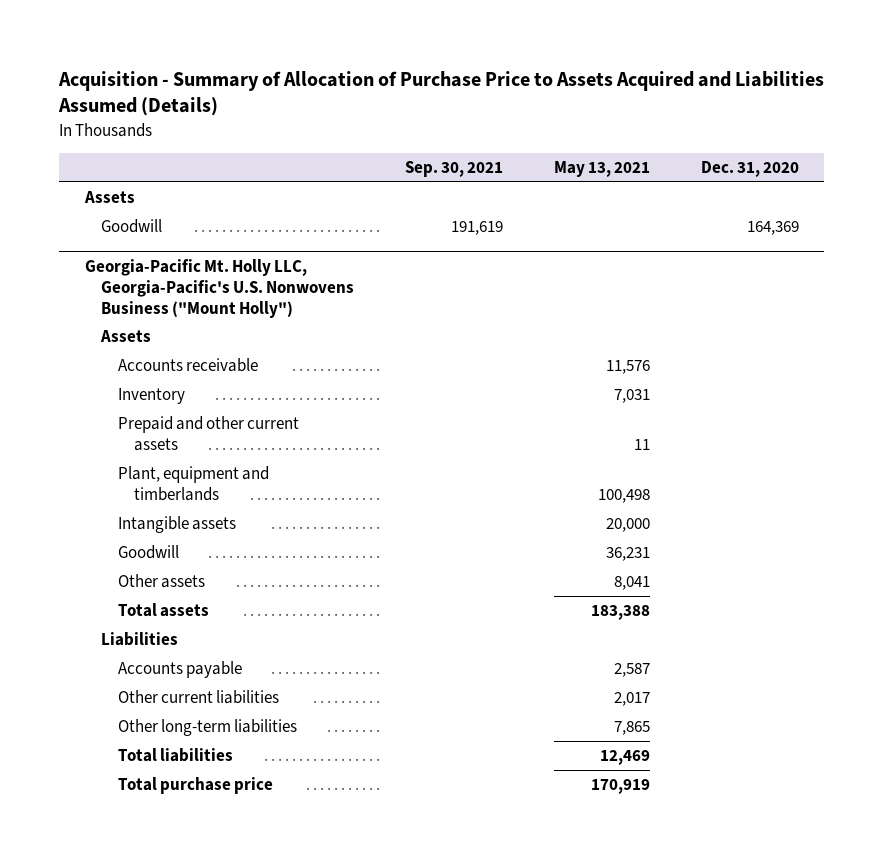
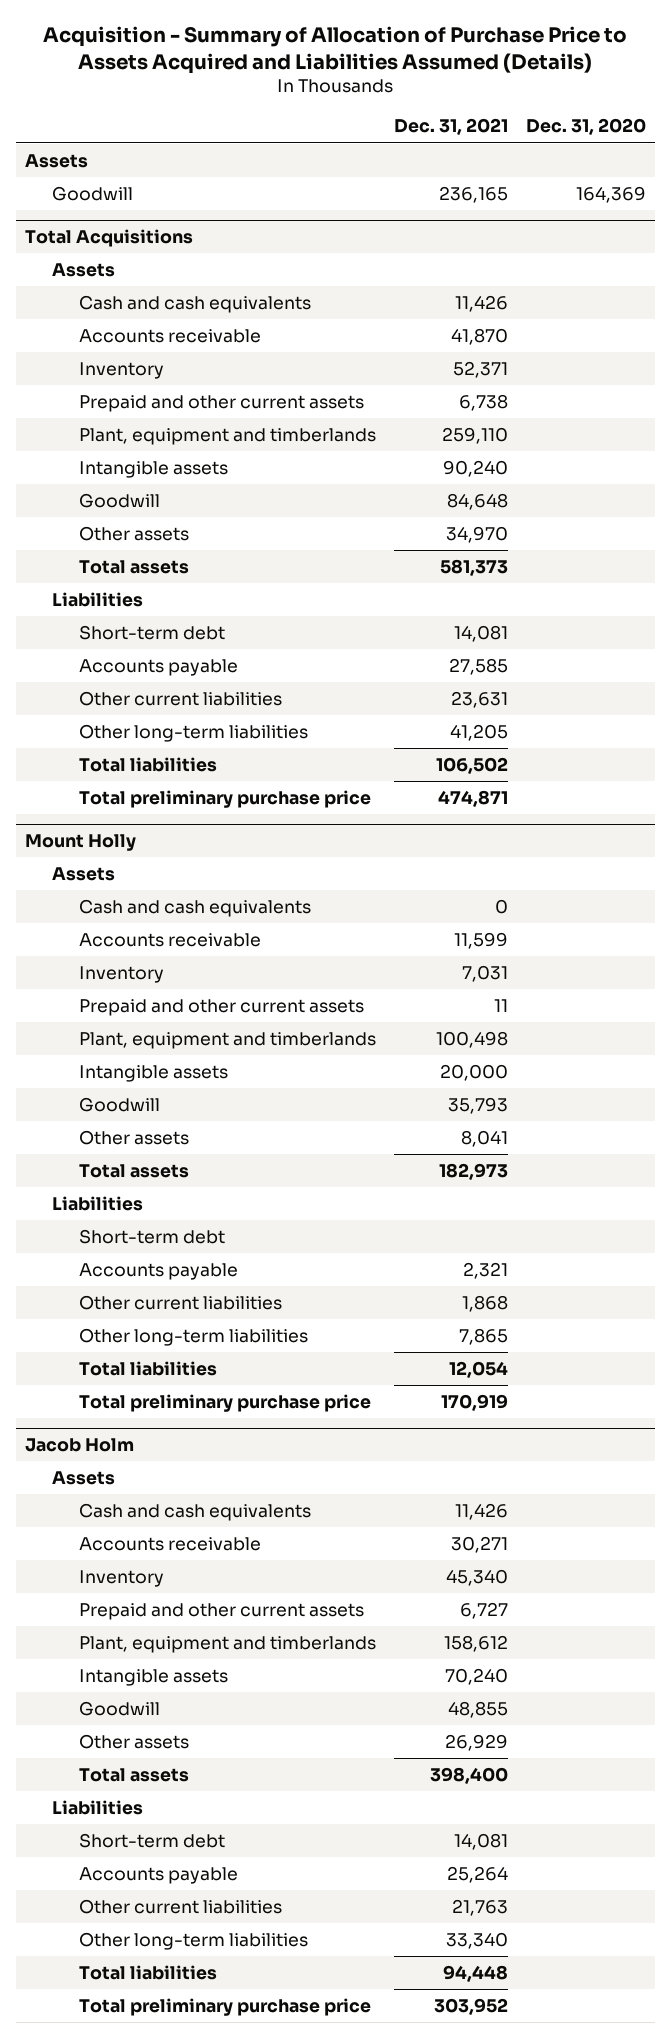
- | Sep. 30, 2021 | May 13, 2021 | Dec. 31, 2020
+ | Dec. 31, 2021 | Dec. 31, 2020
- Georgia-Pacific Mt. Holly LLC, Georgia-Pacific's U.S. Nonwovens Business ("Mount Holly")
+ Total Acquisitions
+ Assets
+ Cash and cash equivalents | 11,426 |
+ Accounts receivable | 41,870 |
+ Inventory | 52,371 |
+ Prepaid and other current assets | 6,738 |
+ Plant, equipment and timberlands | 259,110 |
+ Intangible assets | 90,240 |
+ Goodwill | 84,648 |
+ Other assets | 34,970 |
+ Total assets | 581,373 |
+ Liabilities
+ Short-term debt | 14,081 |
+ Accounts payable | 27,585 |
+ Other current liabilities | 23,631 |
+ Other long-term liabilities | 41,205 |
+ Total liabilities | 106,502 |
+ Total preliminary purchase price | 474,871 |
+ Mount Holly
+ Cash and cash equivalents | 0 |
+ Short-term debt
- Total purchase price | | 170,919 |
+ Total preliminary purchase price | 170,919 |
+ Jacob Holm
+ Assets
+ Cash and cash equivalents | 11,426 |
+ Accounts receivable | 30,271 |
+ Inventory | 45,340 |
+ Prepaid and other current assets | 6,727 |
+ Plant, equipment and timberlands | 158,612 |
+ Intangible assets | 70,240 |
+ Goodwill | 48,855 |
+ Other assets | 26,929 |
+ Total assets | 398,400 |
+ Liabilities
+ Short-term debt | 14,081 |
+ Accounts payable | 25,264 |
+ Other current liabilities | 21,763 |
+ Other long-term liabilities | 33,340 |
+ Total liabilities | 94,448 |
+ Total preliminary purchase price | 303,952 |

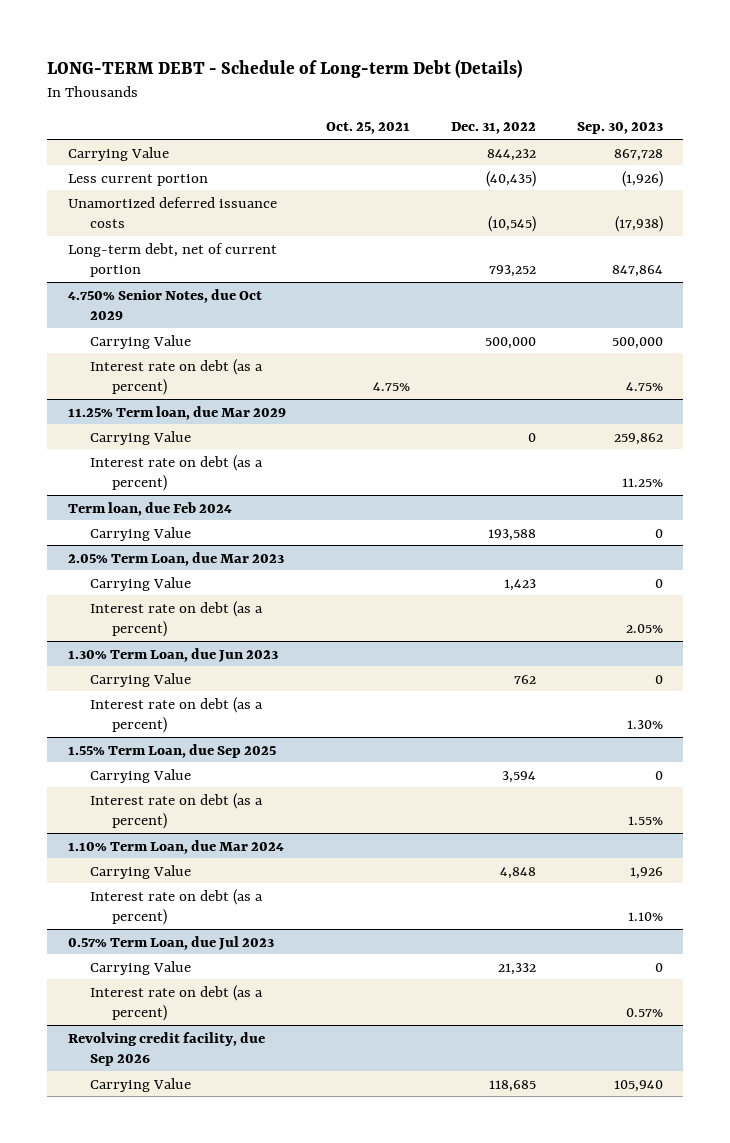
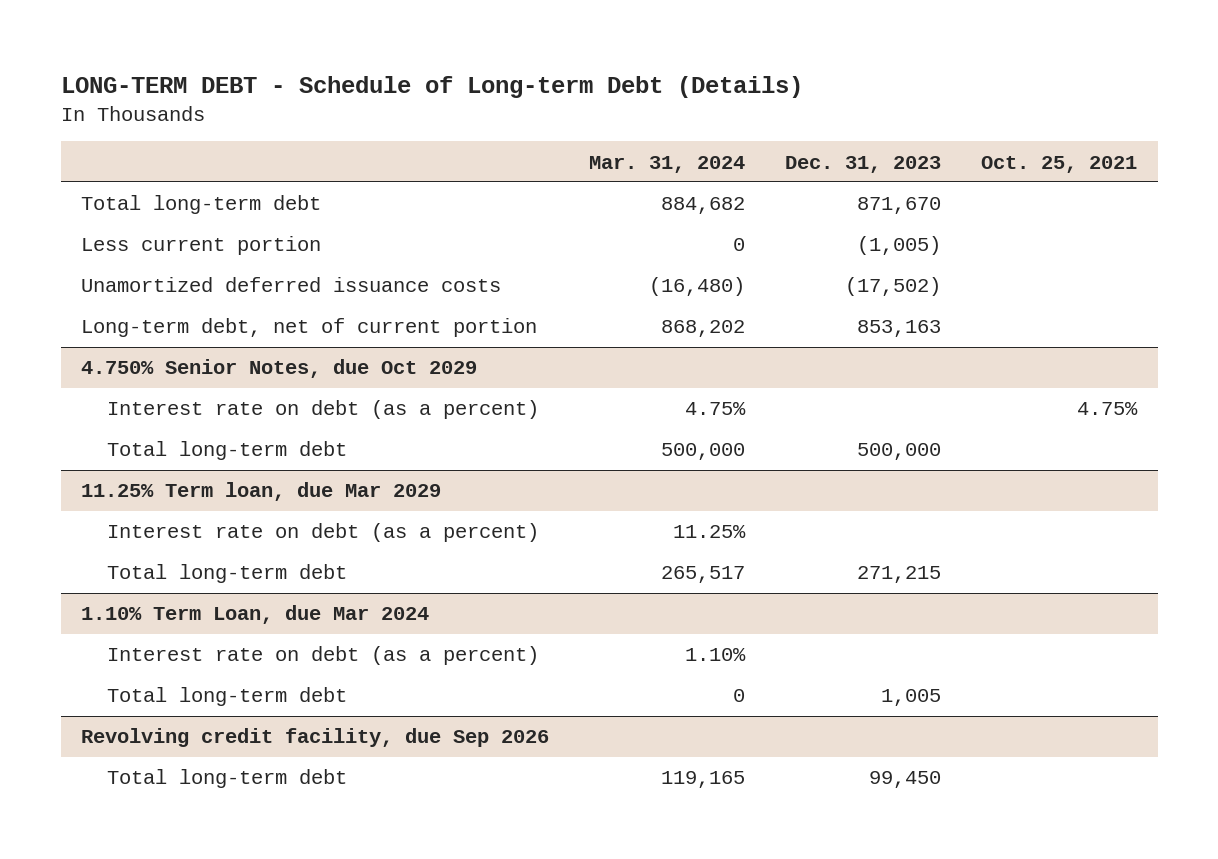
- | Oct. 25, 2021 | Dec. 31, 2022 | Sep. 30, 2023
+ | Mar. 31, 2024 | Dec. 31, 2023 | Oct. 25, 2021
- Carrying Value | | 844,232 | 867,728
+ Total long-term debt | 884,682 | 871,670 |
@ 4.750% Senior Notes, due Oct 2029
- Carrying Value | | 500,000 | 500,000
+ Total long-term debt | 500,000 | 500,000 |
@ 11.25% Term loan, due Mar 2029
- Carrying Value | | 0 | 259,862
- Term loan, due Feb 2024
- Carrying Value | | 193,588 | 0
- 2.05% Term Loan, due Mar 2023
- Carrying Value | | 1,423 | 0
- Interest rate on debt (as a percent) | | | 2.05%
- 1.30% Term Loan, due Jun 2023
- Carrying Value | | 762 | 0
- Interest rate on debt (as a percent) | | | 1.30%
- 1.55% Term Loan, due Sep 2025
- Carrying Value | | 3,594 | 0
- Interest rate on debt (as a percent) | | | 1.55%
@ 11.25% Term loan, due Mar 2029
+ Total long-term debt | 265,517 | 271,215 |
@ 1.10% Term Loan, due Mar 2024
- Carrying Value | | 4,848 | 1,926
- 0.57% Term Loan, due Jul 2023
- Carrying Value | | 21,332 | 0
- Interest rate on debt (as a percent) | | | 0.57%
@ 1.10% Term Loan, due Mar 2024
+ Total long-term debt | 0 | 1,005 |
@ Revolving credit facility, due Sep 2026
- Carrying Value | | 118,685 | 105,940
+ Total long-term debt | 119,165 | 99,450 |

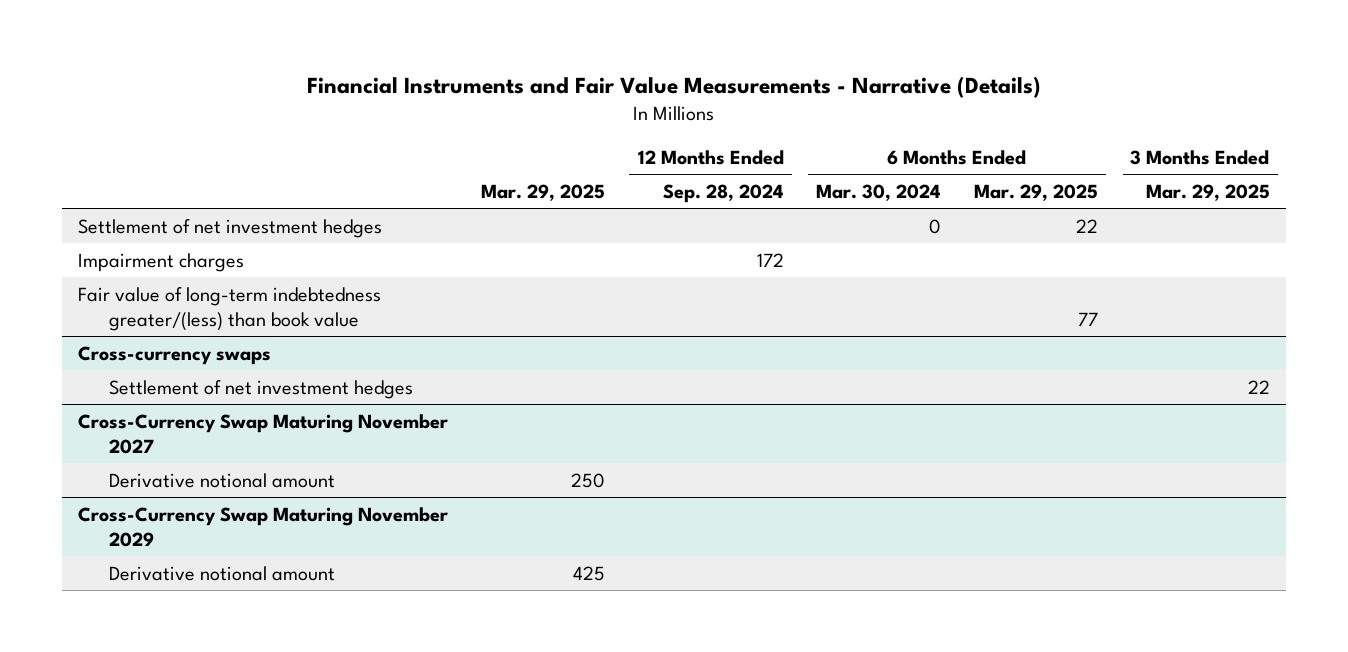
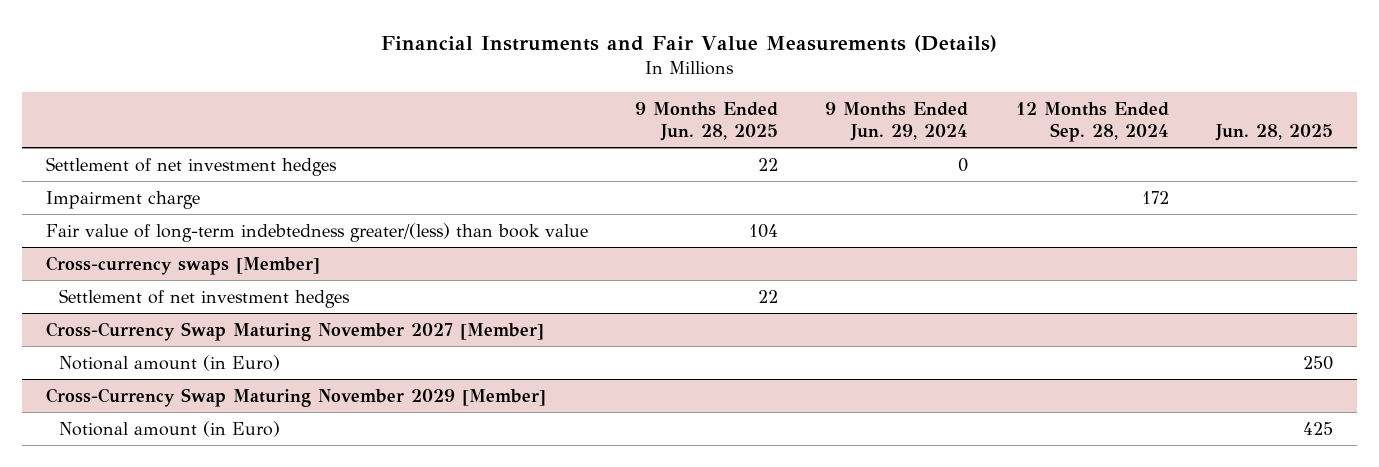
- Financial Instruments and Fair Value Measurements - Narrative (Details)
+ Financial Instruments and Fair Value Measurements (Details)
- | Mar. 29, 2025 | 12 Months Ended Sep. 28, 2024 | 6 Months Ended Mar. 30, 2024 | 6 Months Ended Mar. 29, 2025 | 3 Months Ended Mar. 29, 2025
+ | 9 Months Ended Jun. 28, 2025 | 9 Months Ended Jun. 29, 2024 | 12 Months Ended Sep. 28, 2024 | Jun. 28, 2025
- Impairment charges | | 172 | | |
+ Impairment charge | | | 172 |
- Cross-currency swaps
+ Cross-currency swaps [Member]
- Cross-Currency Swap Maturing November 2027
- Derivative notional amount | 250 | | | |
- Cross-Currency Swap Maturing November 2029
- Derivative notional amount | 425 | | | |
+ Cross-Currency Swap Maturing November 2027 [Member]
+ Notional amount (in Euro) | | | | 250
+ Cross-Currency Swap Maturing November 2029 [Member]
+ Notional amount (in Euro) | | | | 425

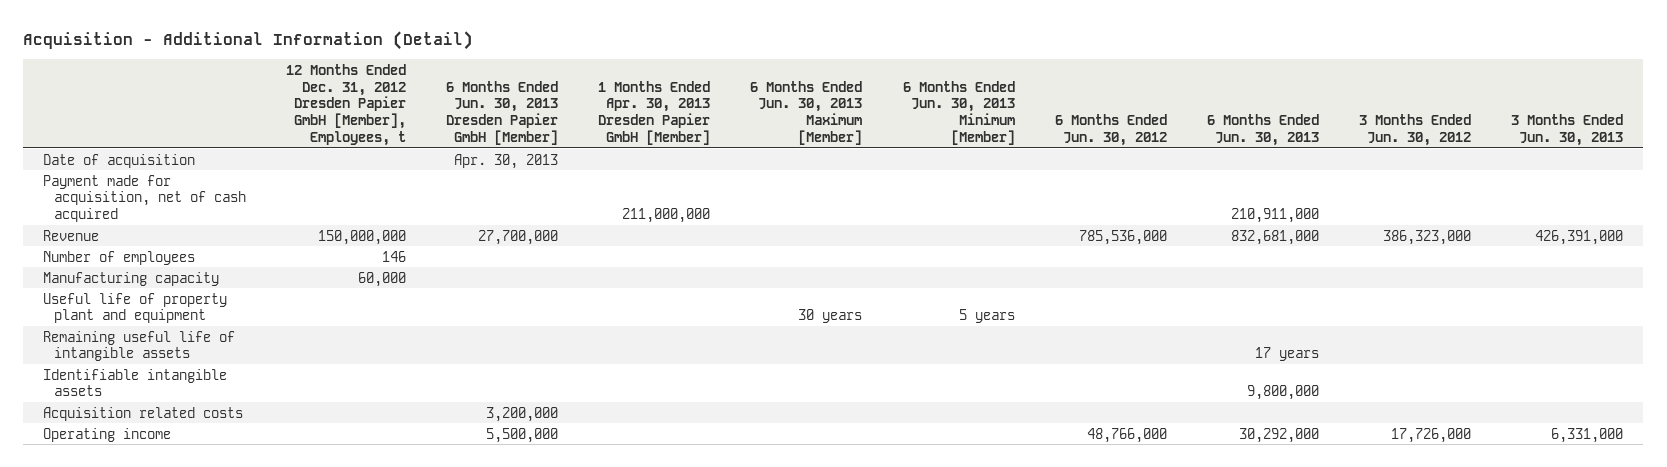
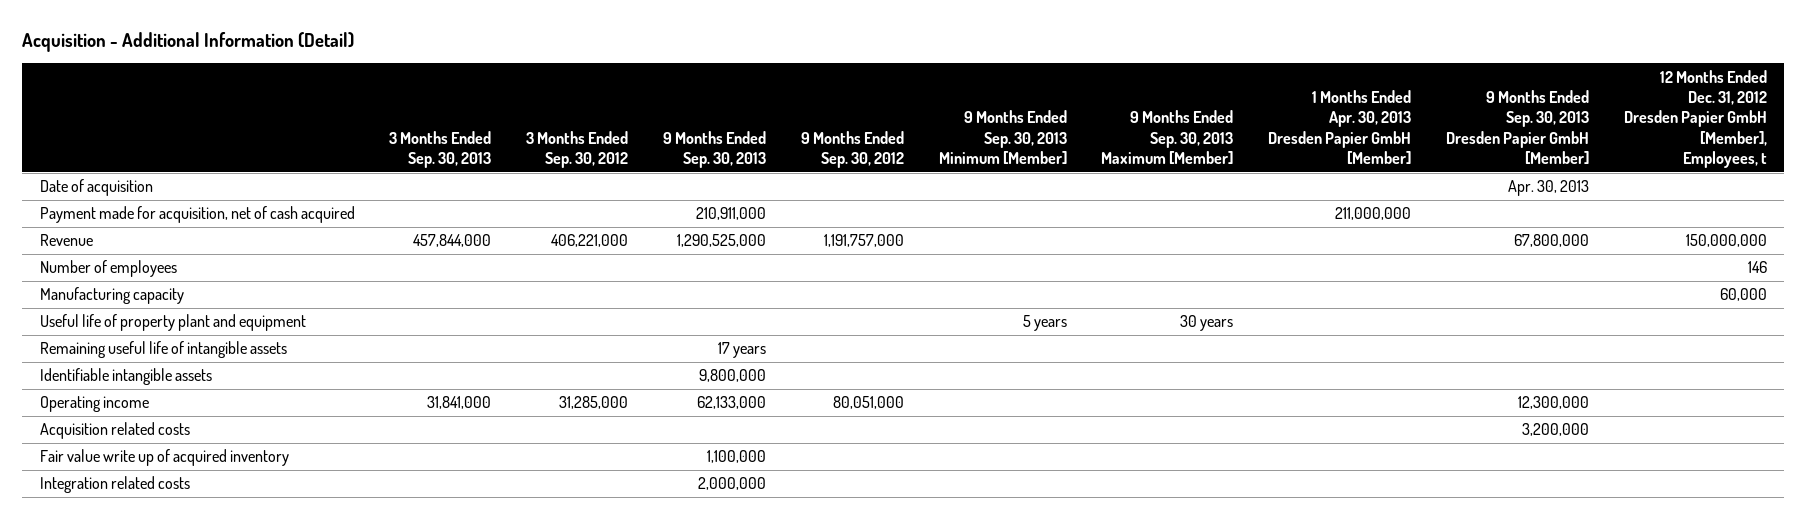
- | 12 Months Ended Dec. 31, 2012 Dresden Papier GmbH [Member], Employees, t | 6 Months Ended Jun. 30, 2013 Dresden Papier GmbH [Member] | 1 Months Ended Apr. 30, 2013 Dresden Papier GmbH [Member] | 6 Months Ended Jun. 30, 2013 Maximum [Member] | 6 Months Ended Jun. 30, 2013 Minimum [Member] | 6 Months Ended Jun. 30, 2012 | 6 Months Ended Jun. 30, 2013 | 3 Months Ended Jun. 30, 2012 | 3 Months Ended Jun. 30, 2013
+ | 3 Months Ended Sep. 30, 2013 | 3 Months Ended Sep. 30, 2012 | 9 Months Ended Sep. 30, 2013 | 9 Months Ended Sep. 30, 2012 | 9 Months Ended Sep. 30, 2013 Minimum [Member] | 9 Months Ended Sep. 30, 2013 Maximum [Member] | 1 Months Ended Apr. 30, 2013 Dresden Papier GmbH [Member] | 9 Months Ended Sep. 30, 2013 Dresden Papier GmbH [Member] | 12 Months Ended Dec. 31, 2012 Dresden Papier GmbH [Member], Employees, t
moved down: Acquisition related costs | | | | | | | | 3,200,000 |
+ Fair value write up of acquired inventory | | | 1,100,000 | | | | | |
+ Integration related costs | | | 2,000,000 | | | | | |

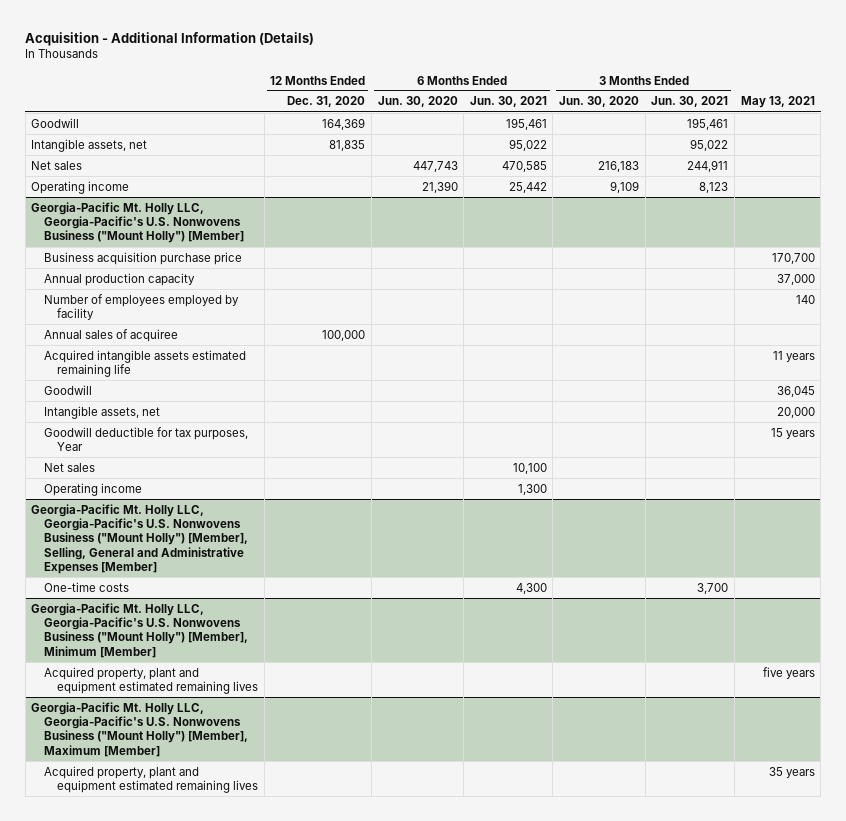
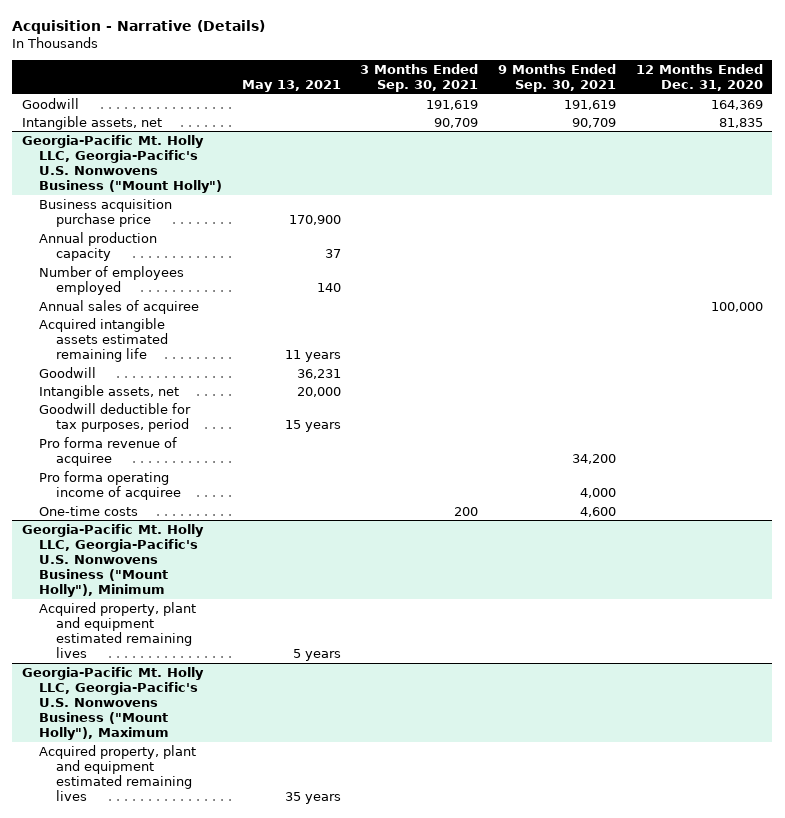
- Acquisition - Additional Information (Details)
+ Acquisition - Narrative (Details)
- | 12 Months Ended Dec. 31, 2020 | 6 Months Ended Jun. 30, 2020 | 6 Months Ended Jun. 30, 2021 | 3 Months Ended Jun. 30, 2020 | 3 Months Ended Jun. 30, 2021 | May 13, 2021
+ | May 13, 2021 | 3 Months Ended Sep. 30, 2021 | 9 Months Ended Sep. 30, 2021 | 12 Months Ended Dec. 31, 2020
- Net sales | | 447,743 | 470,585 | 216,183 | 244,911 |
- Operating income | | 21,390 | 25,442 | 9,109 | 8,123 |
- Georgia-Pacific Mt. Holly LLC, Georgia-Pacific's U.S. Nonwovens Business ("Mount Holly") [Member]
- Business acquisition purchase price | | | | | | 170,700
- Annual production capacity | | | | | | 37,000
- Number of employees employed by facility | | | | | | 140
+ Georgia-Pacific Mt. Holly LLC, Georgia-Pacific's U.S. Nonwovens Business ("Mount Holly")
+ Business acquisition purchase price | 170,900 | | |
+ Annual production capacity | 37 | | |
+ Number of employees employed | 140 | | |
- Goodwill | | | | | | 36,045
+ Goodwill | 36,231 | | |
- Goodwill deductible for tax purposes, Year | | | | | | 15 years
- Net sales | | | 10,100 | | |
- Operating income | | | 1,300 | | |
- Georgia-Pacific Mt. Holly LLC, Georgia-Pacific's U.S. Nonwovens Business ("Mount Holly") [Member], Selling, General and Administrative Expenses [Member]
- One-time costs | | | 4,300 | | 3,700 |
- Georgia-Pacific Mt. Holly LLC, Georgia-Pacific's U.S. Nonwovens Business ("Mount Holly") [Member], Minimum [Member]
- Acquired property, plant and equipment estimated remaining lives | | | | | | five years
- Georgia-Pacific Mt. Holly LLC, Georgia-Pacific's U.S. Nonwovens Business ("Mount Holly") [Member], Maximum [Member]
+ Goodwill deductible for tax purposes, period | 15 years | | |
+ Pro forma revenue of acquiree | | | 34,200 |
+ Pro forma operating income of acquiree | | | 4,000 |
+ One-time costs | | 200 | 4,600 |
+ Georgia-Pacific Mt. Holly LLC, Georgia-Pacific's U.S. Nonwovens Business ("Mount Holly"), Minimum
+ Acquired property, plant and equipment estimated remaining lives | 5 years | | |
+ Georgia-Pacific Mt. Holly LLC, Georgia-Pacific's U.S. Nonwovens Business ("Mount Holly"), Maximum

